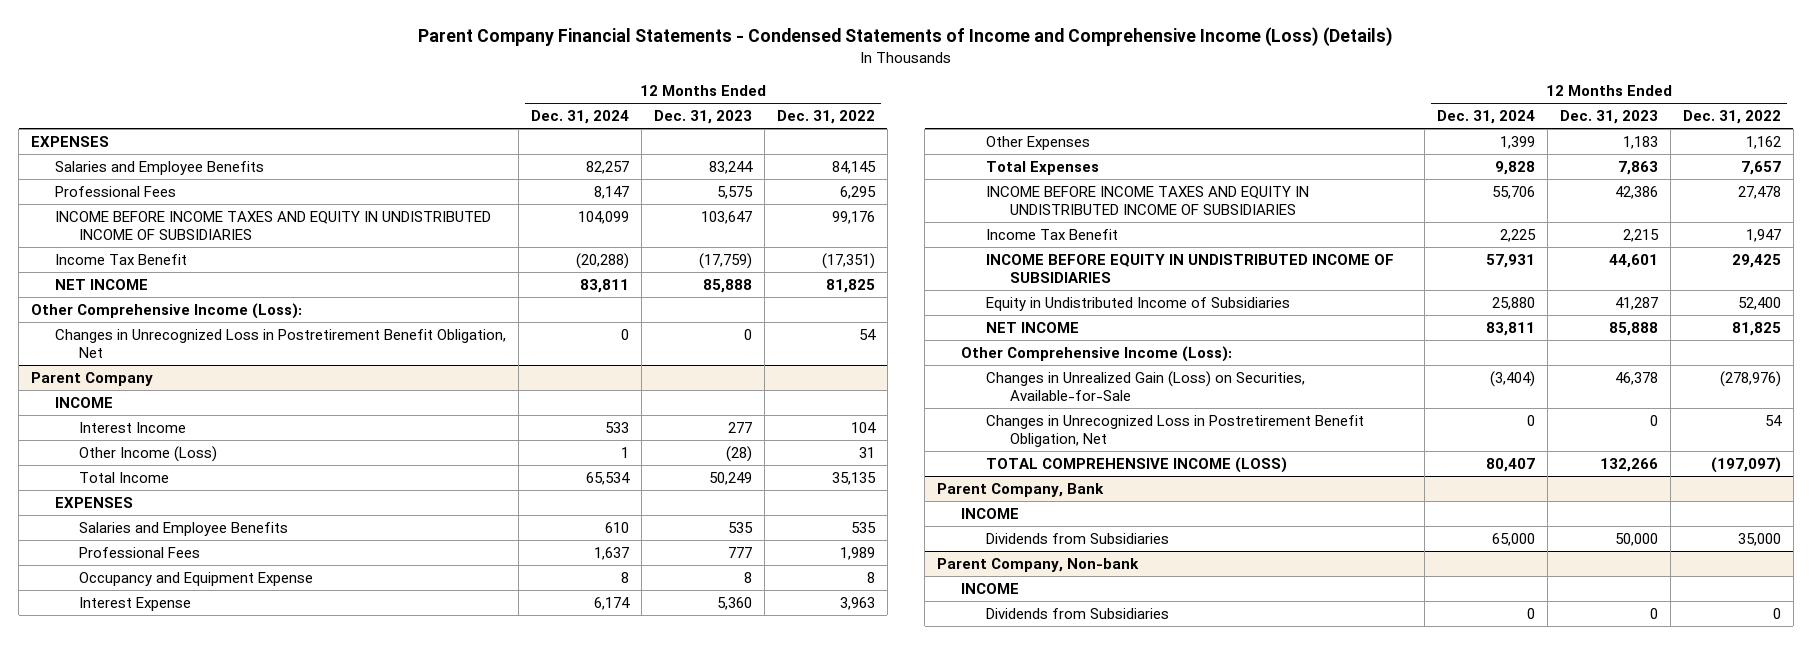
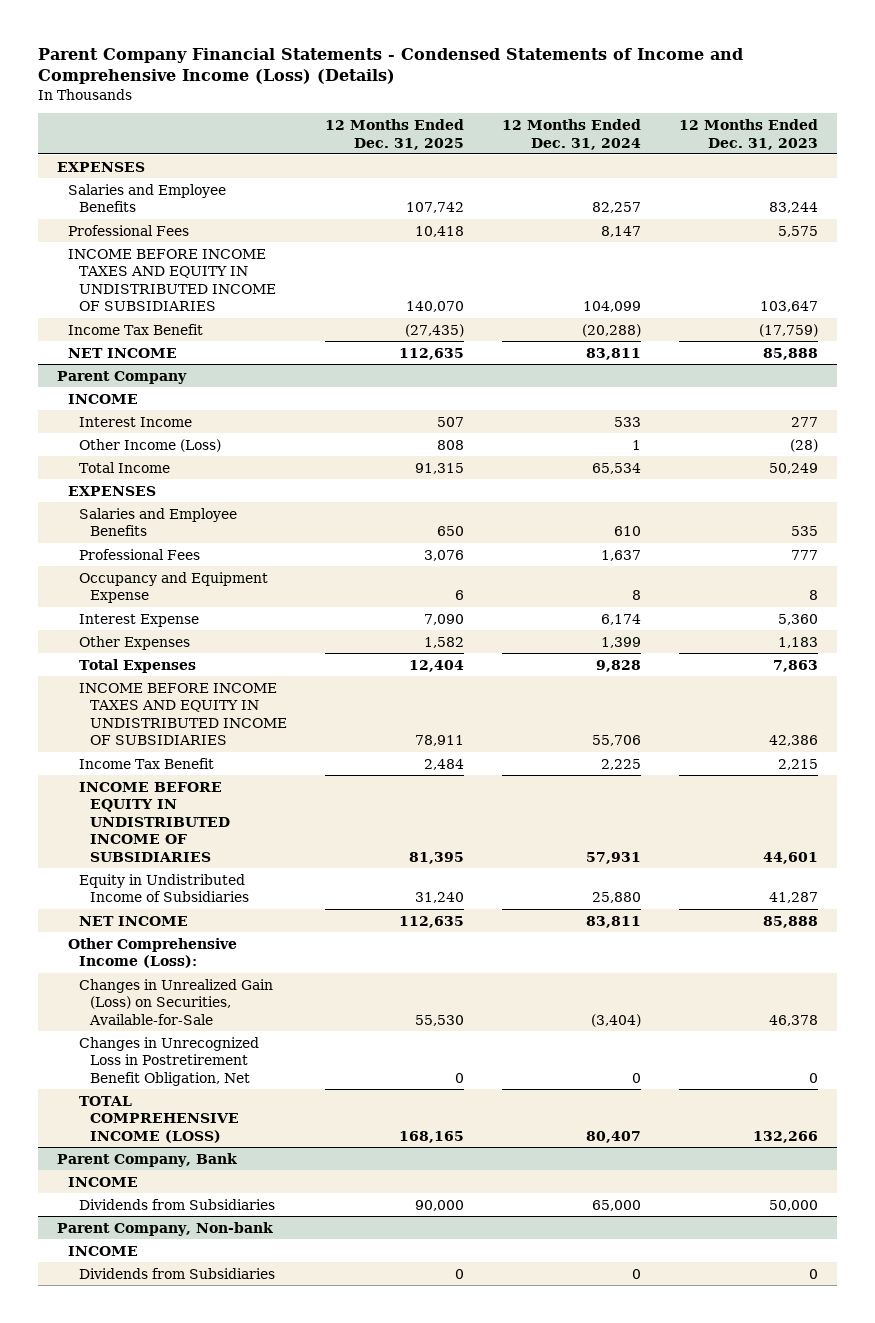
- | 12 Months Ended Dec. 31, 2024 | 12 Months Ended Dec. 31, 2023 | 12 Months Ended Dec. 31, 2022
+ | 12 Months Ended Dec. 31, 2025 | 12 Months Ended Dec. 31, 2024 | 12 Months Ended Dec. 31, 2023
- Other Comprehensive Income (Loss):
- Changes in Unrecognized Loss in Postretirement Benefit Obligation, Net | 0 | 0 | 54

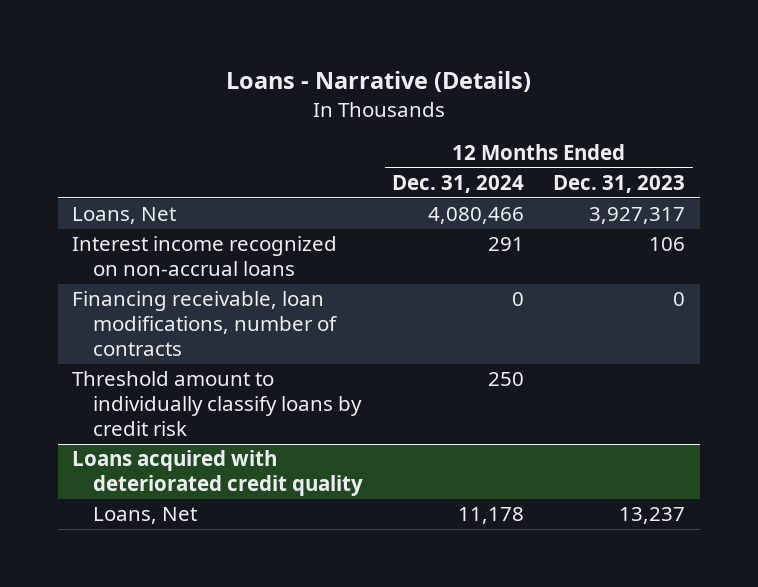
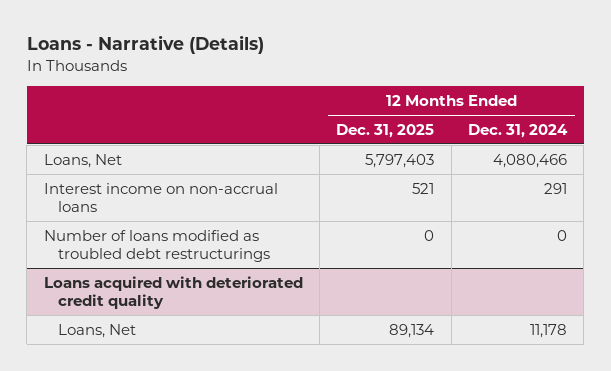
- | 12 Months Ended Dec. 31, 2024 | 12 Months Ended Dec. 31, 2023
+ | 12 Months Ended Dec. 31, 2025 | 12 Months Ended Dec. 31, 2024
- Interest income recognized on non-accrual loans | 291 | 106
- Financing receivable, loan modifications, number of contracts | 0 | 0
- Threshold amount to individually classify loans by credit risk | 250 |
+ Interest income on non-accrual loans | 521 | 291
+ Number of loans modified as troubled debt restructurings | 0 | 0

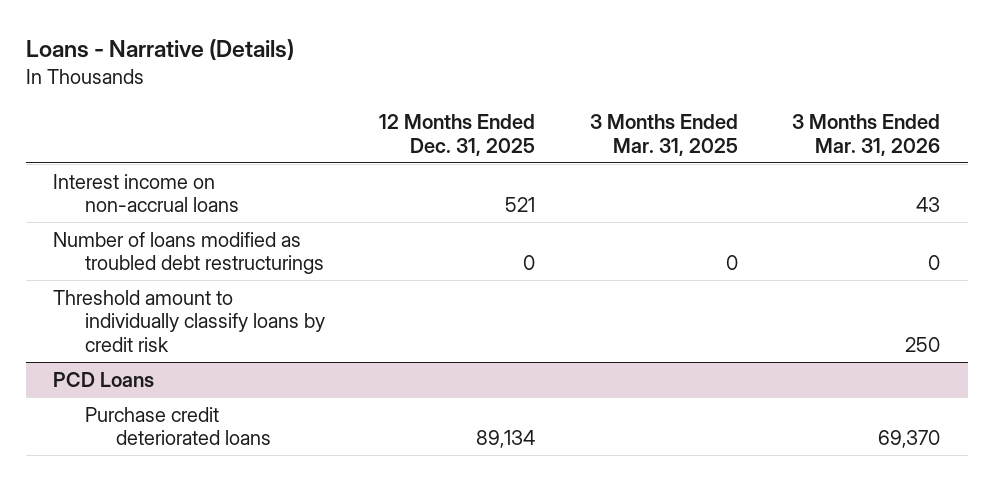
- | 12 Months Ended Dec. 31, 2025 | 12 Months Ended Dec. 31, 2024
+ | 12 Months Ended Dec. 31, 2025 | 3 Months Ended Mar. 31, 2025 | 3 Months Ended Mar. 31, 2026
- Loans, Net | 5,797,403 | 4,080,466
- Loans acquired with deteriorated credit quality
- Loans, Net | 89,134 | 11,178
+ Threshold amount to individually classify loans by credit risk | | | 250
+ PCD Loans
+ Purchase credit deteriorated loans | 89,134 | | 69,370

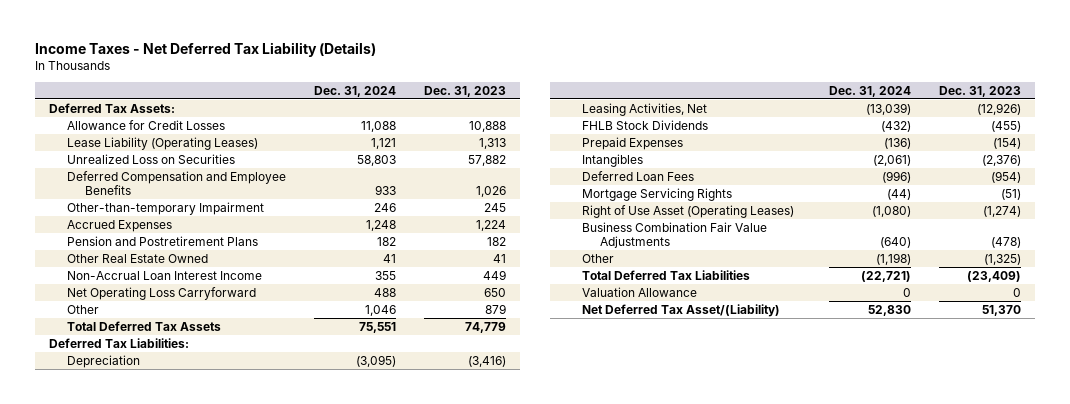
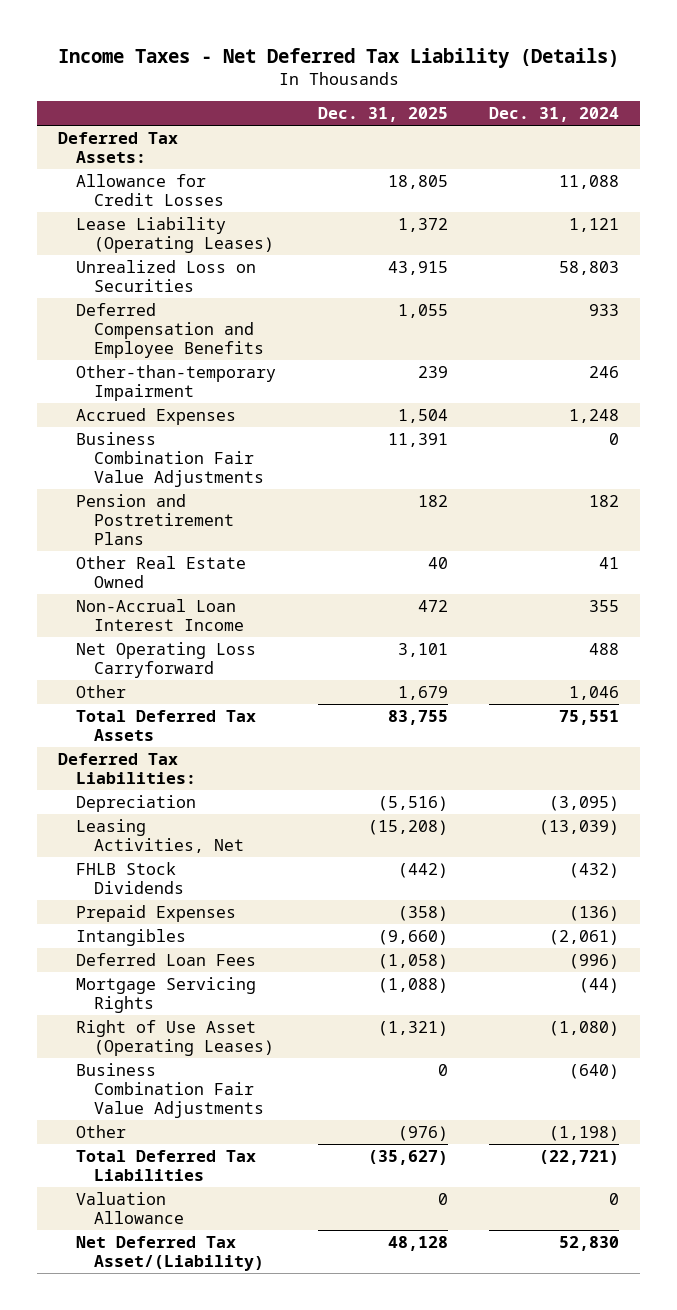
- | Dec. 31, 2024 | Dec. 31, 2023
+ | Dec. 31, 2025 | Dec. 31, 2024
+ Business Combination Fair Value Adjustments | 11,391 | 0

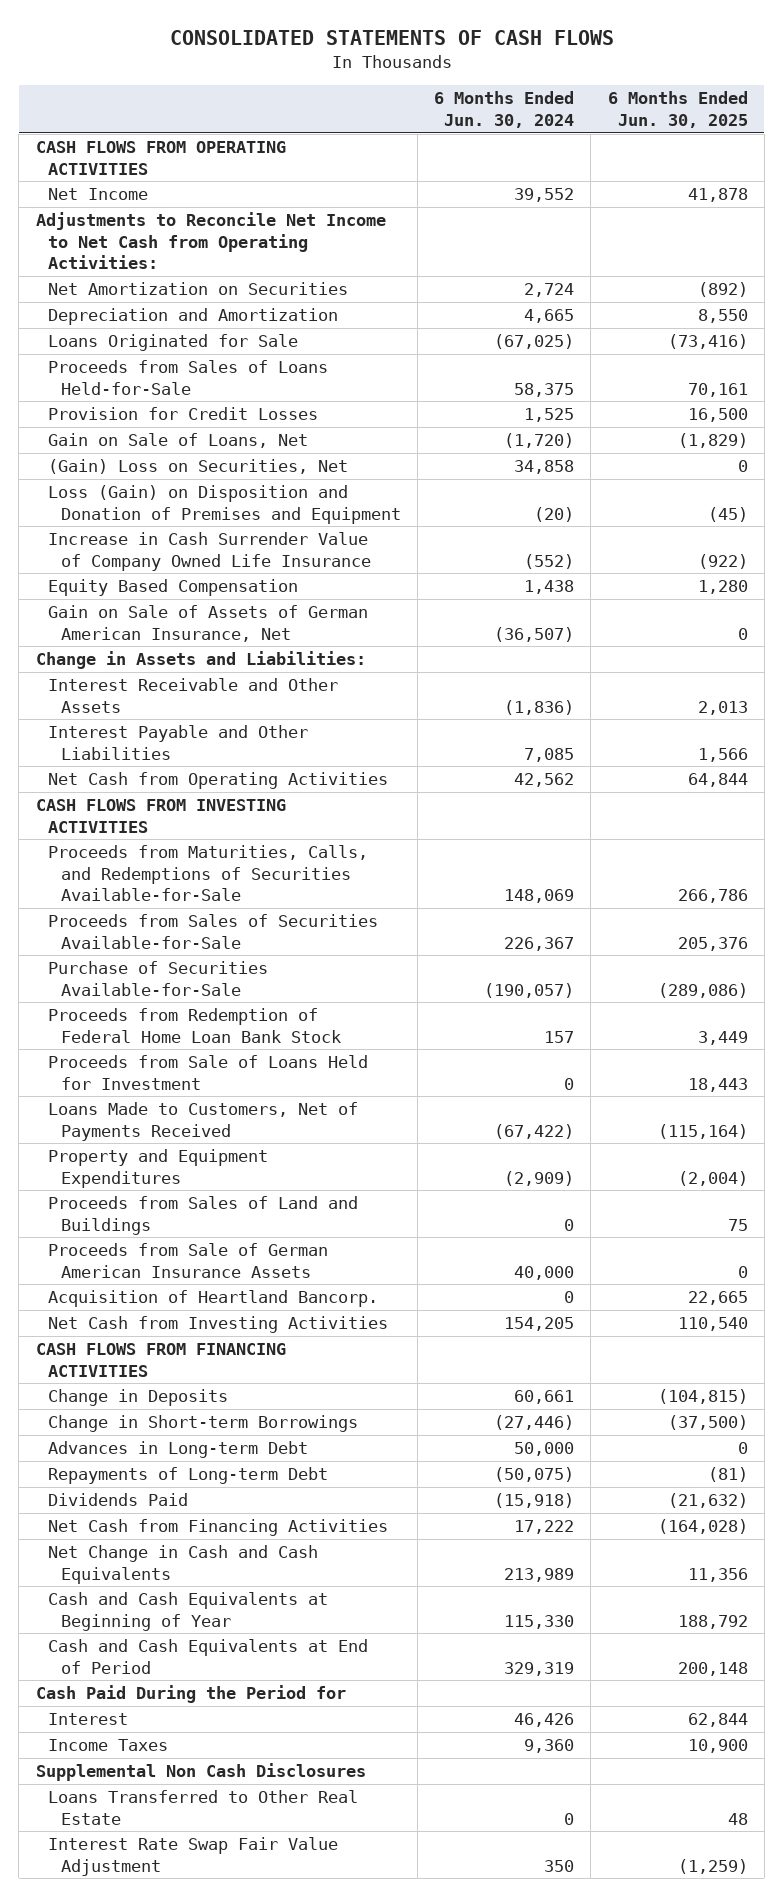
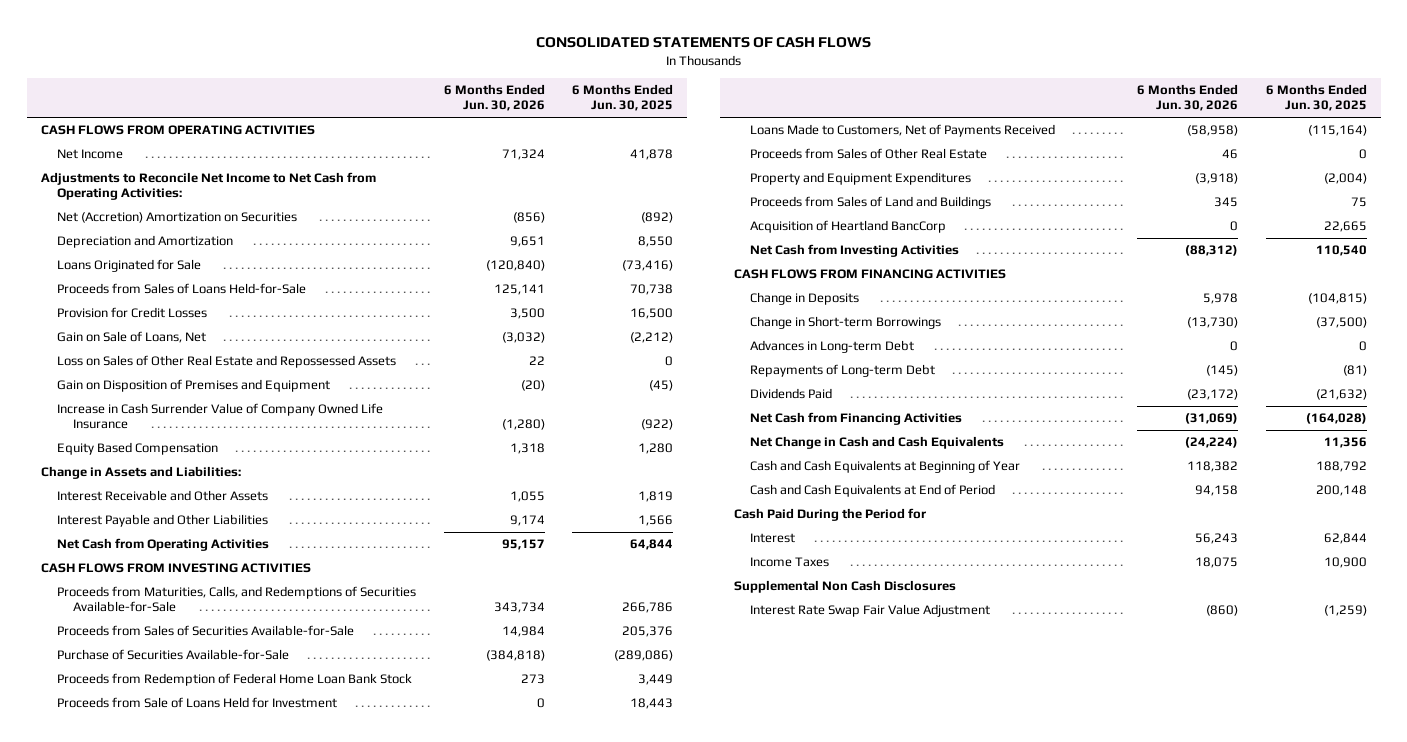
- | 6 Months Ended Jun. 30, 2024 | 6 Months Ended Jun. 30, 2025
+ | 6 Months Ended Jun. 30, 2026 | 6 Months Ended Jun. 30, 2025
- Net Amortization on Securities | 2,724 | (892)
+ Net (Accretion) Amortization on Securities | (856) | (892)
- Proceeds from Sales of Loans Held-for-Sale | 58,375 | 70,161
+ Proceeds from Sales of Loans Held-for-Sale | 125,141 | 70,738
- Gain on Sale of Loans, Net | (1,720) | (1,829)
- (Gain) Loss on Securities, Net | 34,858 | 0
- Loss (Gain) on Disposition and Donation of Premises and Equipment | (20) | (45)
+ Gain on Sale of Loans, Net | (3,032) | (2,212)
+ Loss on Sales of Other Real Estate and Repossessed Assets | 22 | 0
+ Gain on Disposition of Premises and Equipment | (20) | (45)
- Gain on Sale of Assets of German American Insurance, Net | (36,507) | 0
- Interest Receivable and Other Assets | (1,836) | 2,013
+ Interest Receivable and Other Assets | 1,055 | 1,819
+ Proceeds from Sales of Other Real Estate | 46 | 0
- Proceeds from Sale of German American Insurance Assets | 40,000 | 0
- Acquisition of Heartland Bancorp. | 0 | 22,665
+ Acquisition of Heartland BancCorp | 0 | 22,665
- Loans Transferred to Other Real Estate | 0 | 48

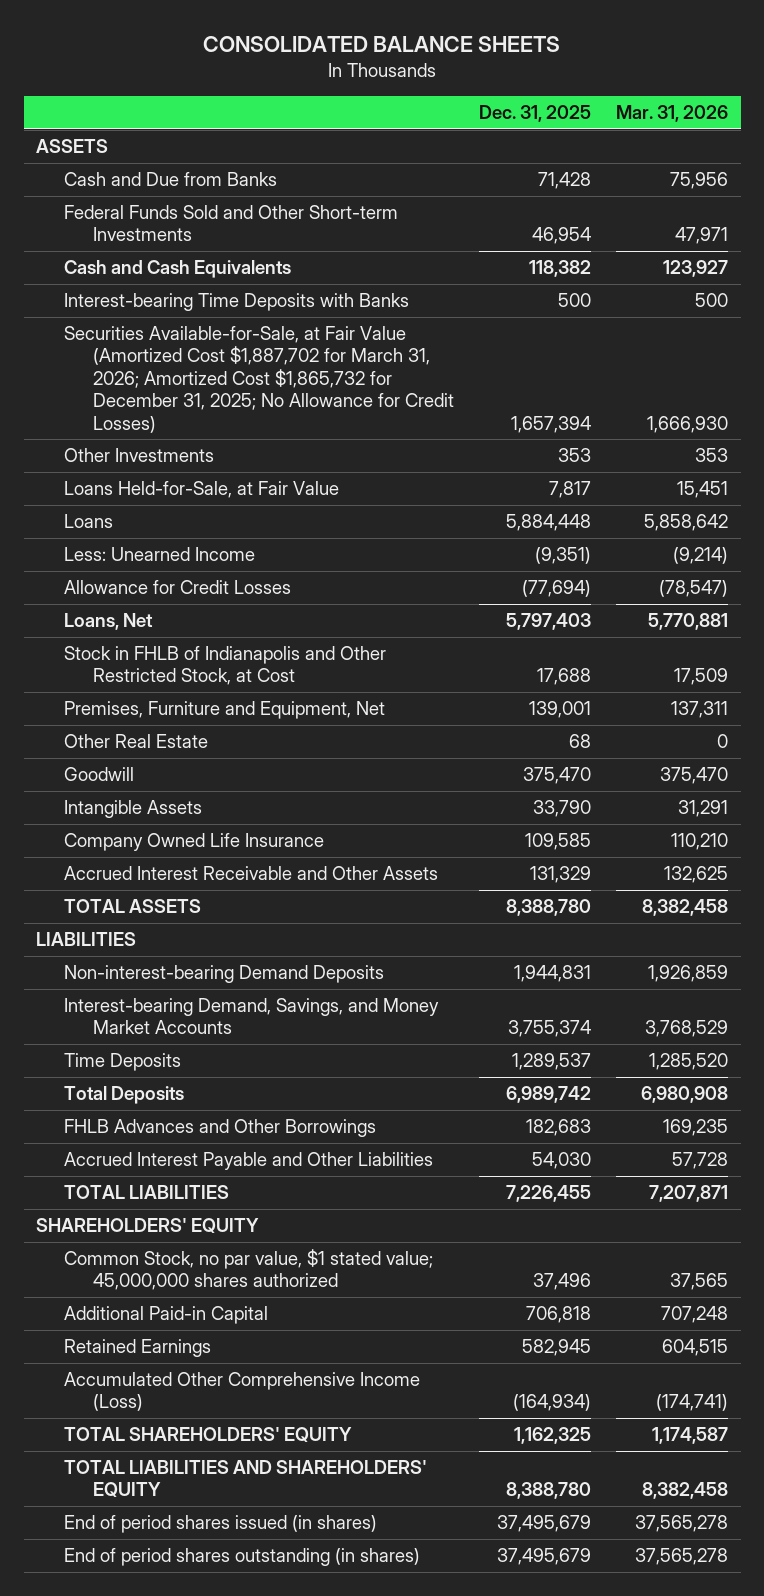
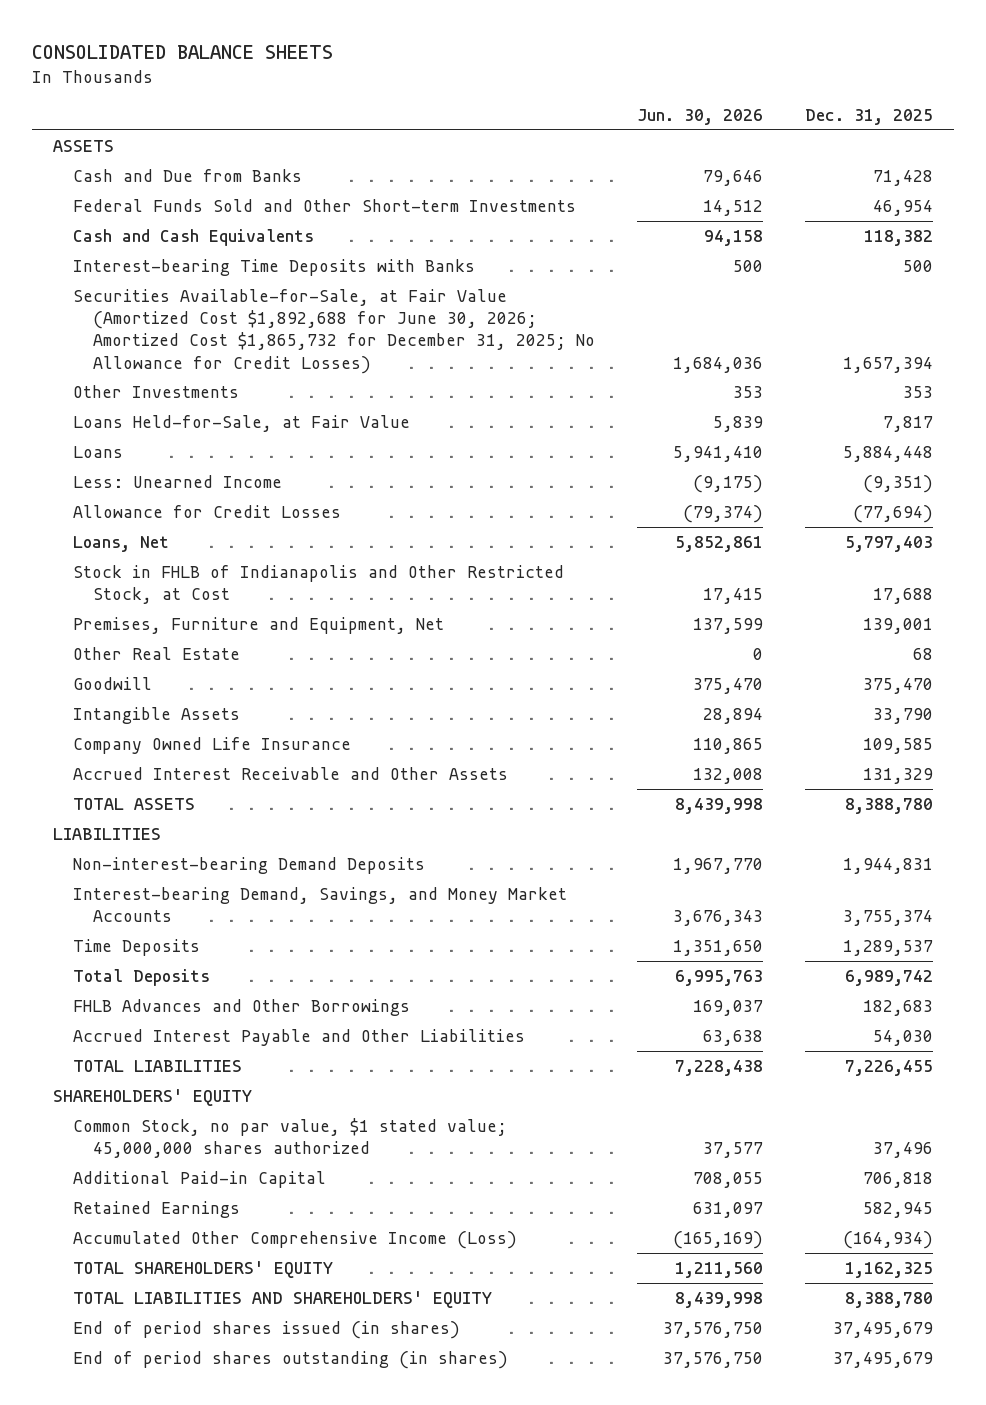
- | Dec. 31, 2025 | Mar. 31, 2026
+ | Jun. 30, 2026 | Dec. 31, 2025
- Securities Available-for-Sale, at Fair Value (Amortized Cost $1,887,702 for March 31, 2026; Amortized Cost $1,865,732 for December 31, 2025; No Allowance for Credit Losses) | 1,657,394 | 1,666,930
+ Securities Available-for-Sale, at Fair Value (Amortized Cost $1,892,688 for June 30, 2026; Amortized Cost $1,865,732 for December 31, 2025; No Allowance for Credit Losses) | 1,684,036 | 1,657,394

